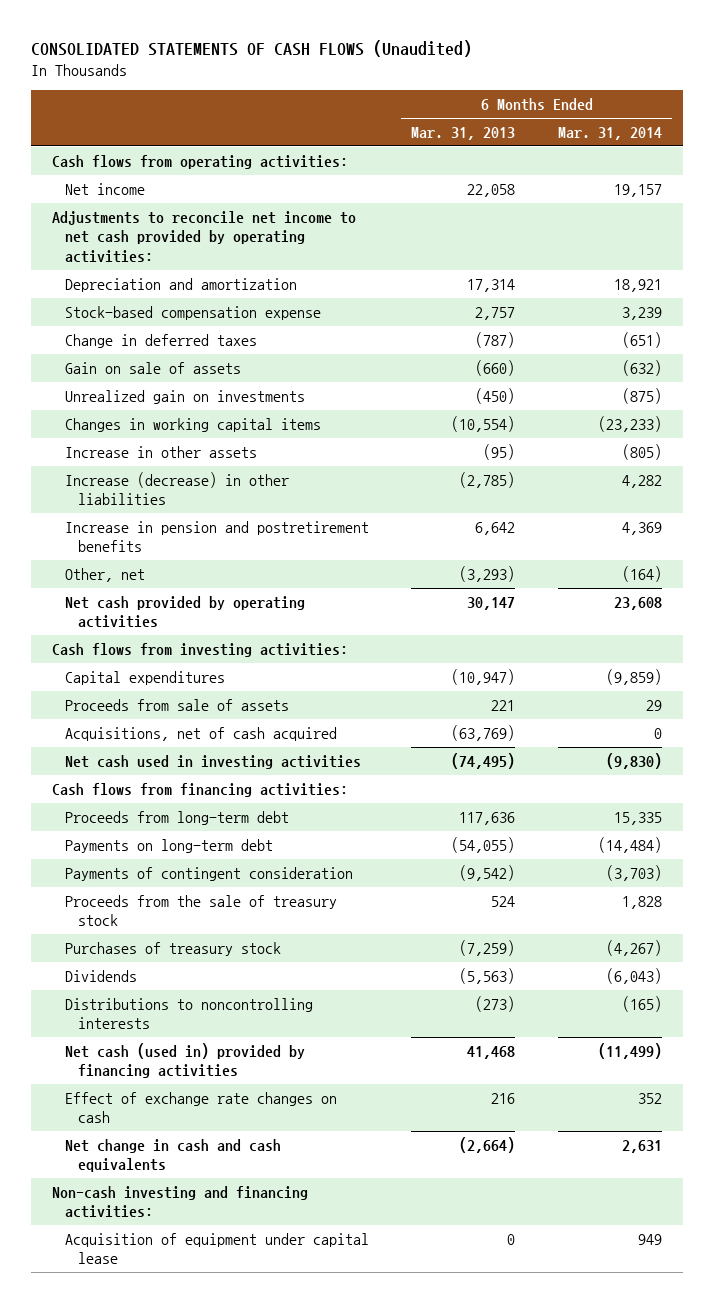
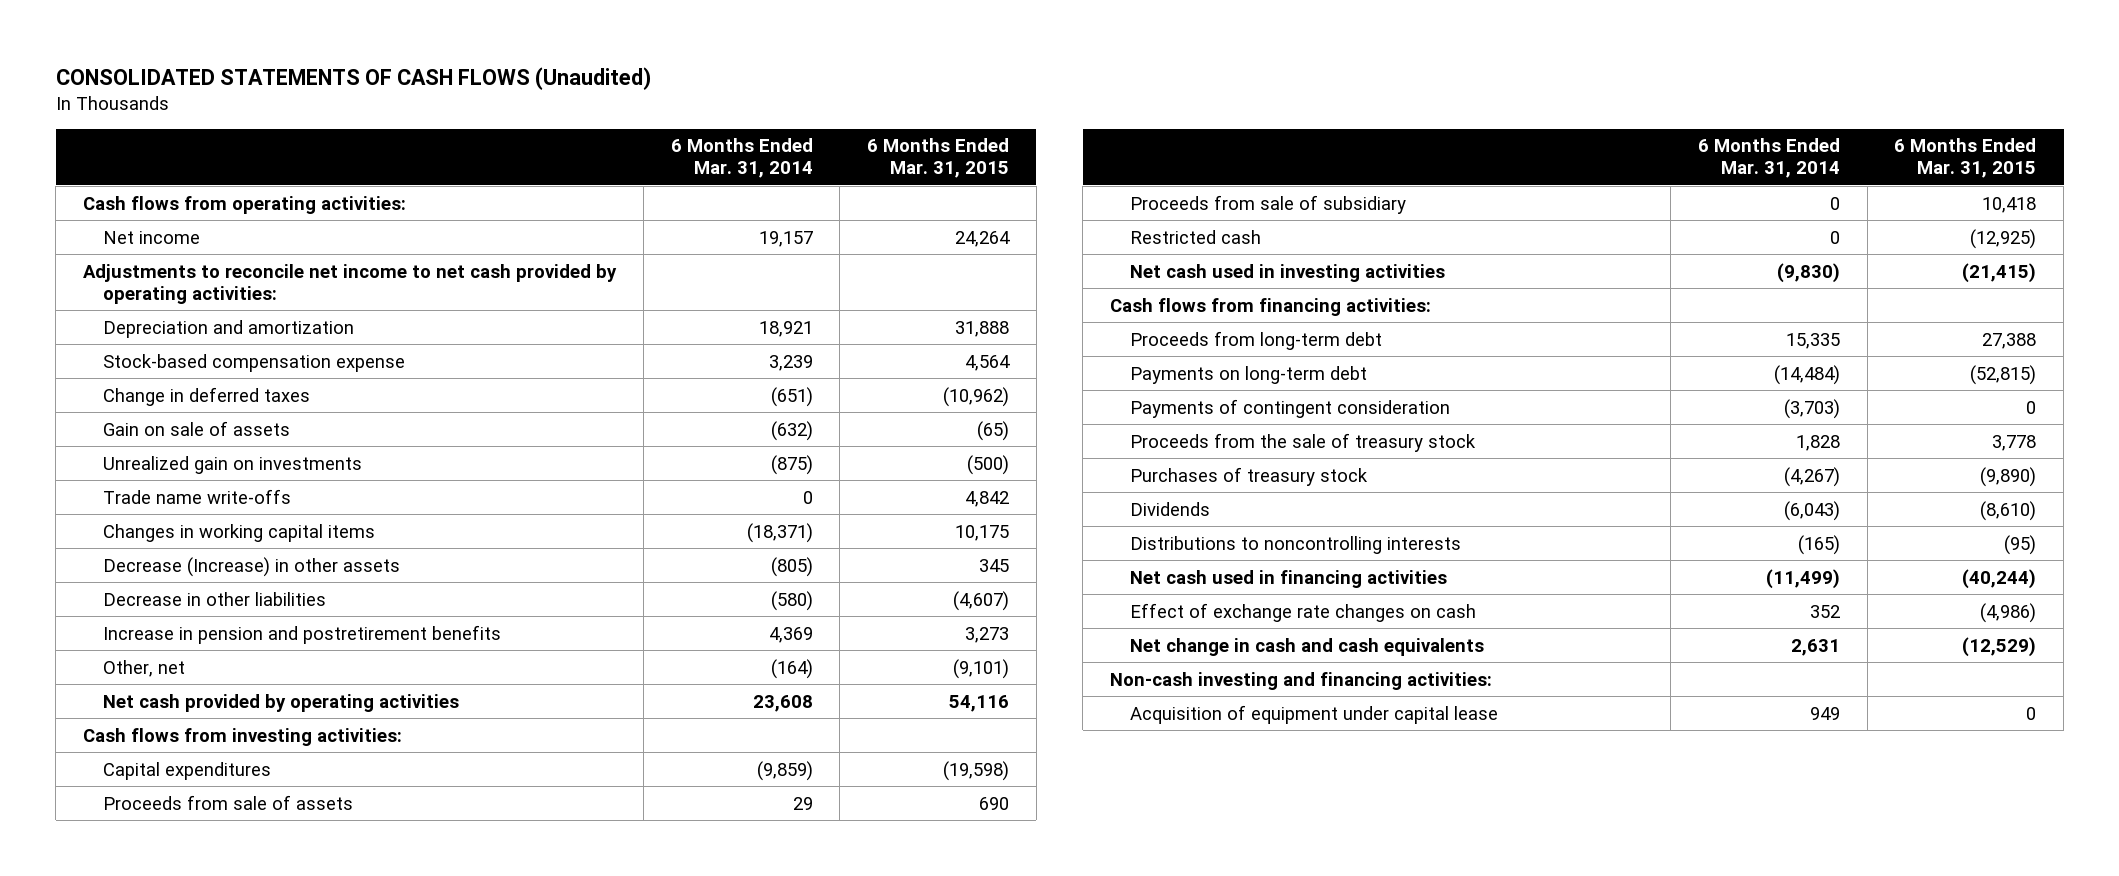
- | 6 Months Ended Mar. 31, 2013 | 6 Months Ended Mar. 31, 2014
+ | 6 Months Ended Mar. 31, 2014 | 6 Months Ended Mar. 31, 2015
- Changes in working capital items | (10,554) | (23,233)
- Increase in other assets | (95) | (805)
- Increase (decrease) in other liabilities | (2,785) | 4,282
+ Trade name write-offs | 0 | 4,842
+ Changes in working capital items | (18,371) | 10,175
+ Decrease (Increase) in other assets | (805) | 345
+ Decrease in other liabilities | (580) | (4,607)
- Acquisitions, net of cash acquired | (63,769) | 0
+ Proceeds from sale of subsidiary | 0 | 10,418
+ Restricted cash | 0 | (12,925)
- Net cash (used in) provided by financing activities | 41,468 | (11,499)
+ Net cash used in financing activities | (11,499) | (40,244)

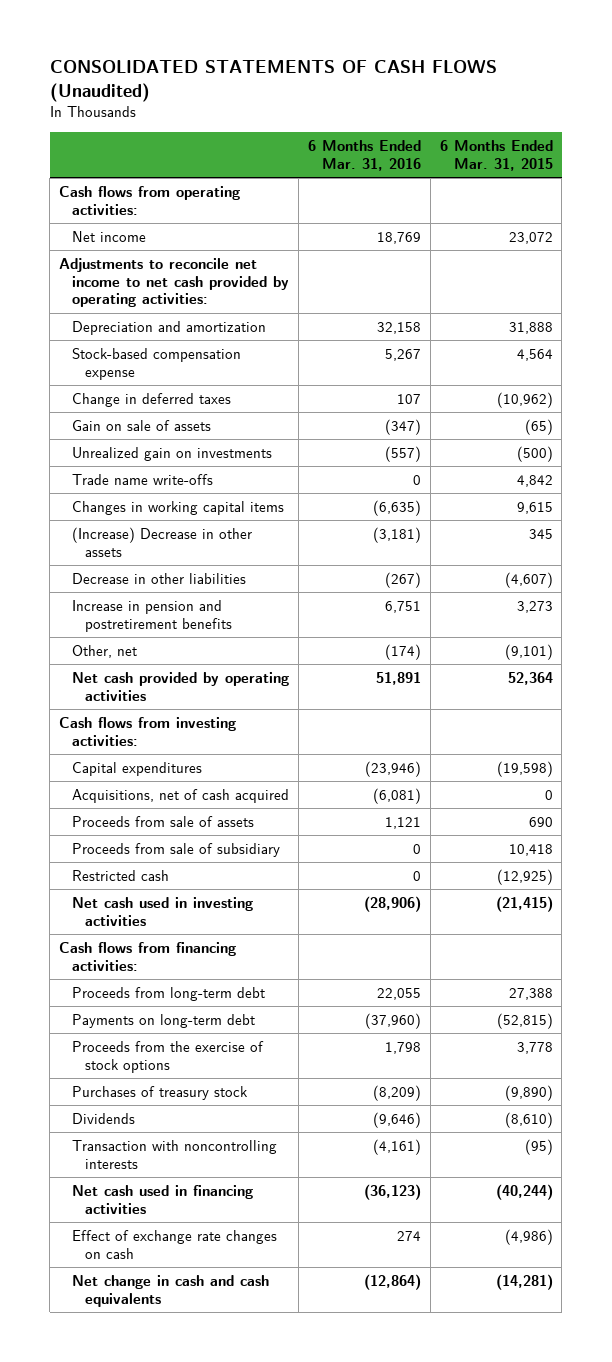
- | 6 Months Ended Mar. 31, 2014 | 6 Months Ended Mar. 31, 2015
+ | 6 Months Ended Mar. 31, 2016 | 6 Months Ended Mar. 31, 2015
- Net income | 19,157 | 24,264
+ Net income | 18,769 | 23,072
- Changes in working capital items | (18,371) | 10,175
- Decrease (Increase) in other assets | (805) | 345
+ Changes in working capital items | (6,635) | 9,615
+ (Increase) Decrease in other assets | (3,181) | 345
- Net cash provided by operating activities | 23,608 | 54,116
+ Net cash provided by operating activities | 51,891 | 52,364
+ Acquisitions, net of cash acquired | (6,081) | 0
- Payments of contingent consideration | (3,703) | 0
- Proceeds from the sale of treasury stock | 1,828 | 3,778
+ Proceeds from the exercise of stock options | 1,798 | 3,778
- Distributions to noncontrolling interests | (165) | (95)
+ Transaction with noncontrolling interests | (4,161) | (95)
- Net change in cash and cash equivalents | 2,631 | (12,529)
- Non-cash investing and financing activities:
- Acquisition of equipment under capital lease | 949 | 0
+ Net change in cash and cash equivalents | (12,864) | (14,281)

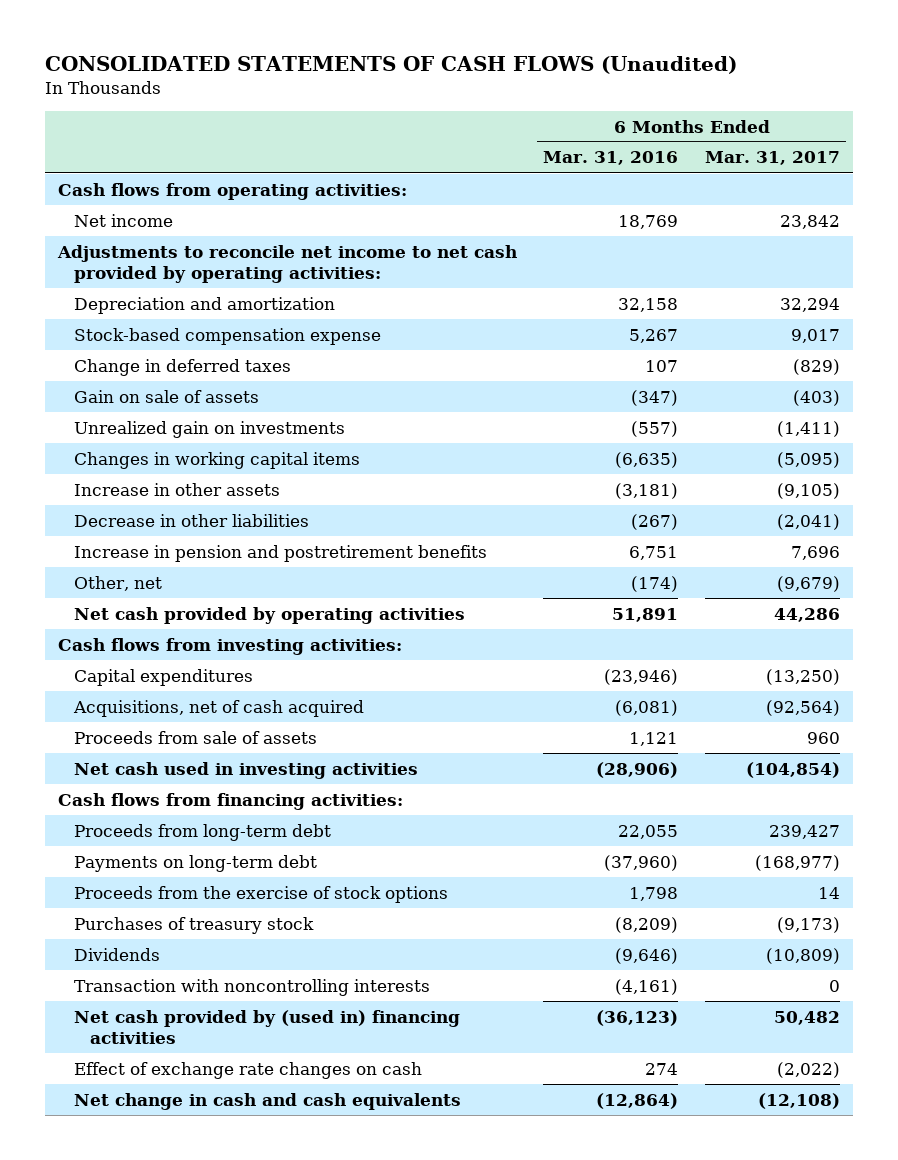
- | 6 Months Ended Mar. 31, 2016 | 6 Months Ended Mar. 31, 2015
+ | 6 Months Ended Mar. 31, 2016 | 6 Months Ended Mar. 31, 2017
- Trade name write-offs | 0 | 4,842
- (Increase) Decrease in other assets | (3,181) | 345
+ Increase in other assets | (3,181) | (9,105)
- Proceeds from sale of subsidiary | 0 | 10,418
- Restricted cash | 0 | (12,925)
- Net cash used in financing activities | (36,123) | (40,244)
+ Net cash provided by (used in) financing activities | (36,123) | 50,482

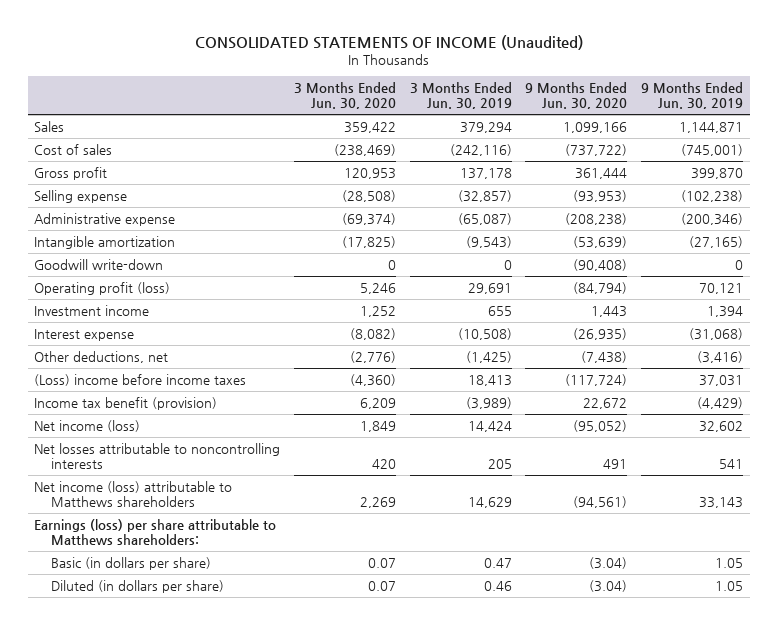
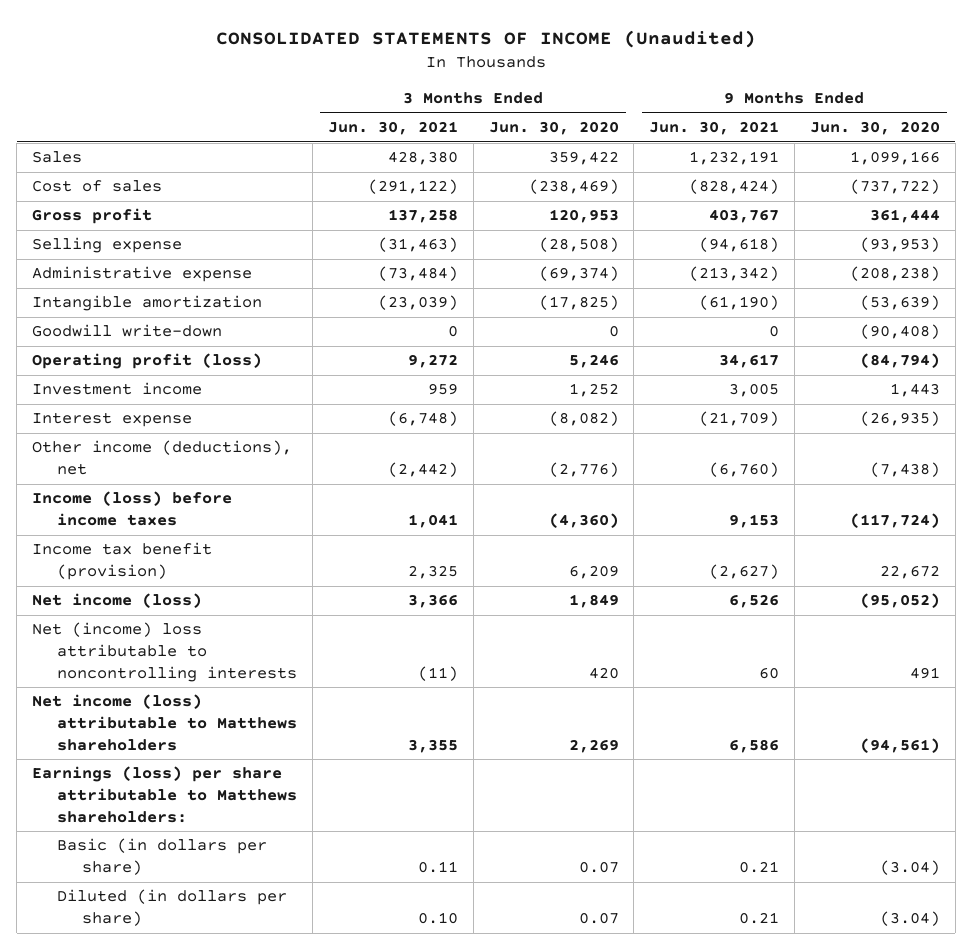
- | 3 Months Ended Jun. 30, 2020 | 3 Months Ended Jun. 30, 2019 | 9 Months Ended Jun. 30, 2020 | 9 Months Ended Jun. 30, 2019
+ | 3 Months Ended Jun. 30, 2021 | 3 Months Ended Jun. 30, 2020 | 9 Months Ended Jun. 30, 2021 | 9 Months Ended Jun. 30, 2020
- Other deductions, net | (2,776) | (1,425) | (7,438) | (3,416)
- (Loss) income before income taxes | (4,360) | 18,413 | (117,724) | 37,031
+ Other income (deductions), net | (2,442) | (2,776) | (6,760) | (7,438)
+ Income (loss) before income taxes | 1,041 | (4,360) | 9,153 | (117,724)
- Net losses attributable to noncontrolling interests | 420 | 205 | 491 | 541
+ Net (income) loss attributable to noncontrolling interests | (11) | 420 | 60 | 491

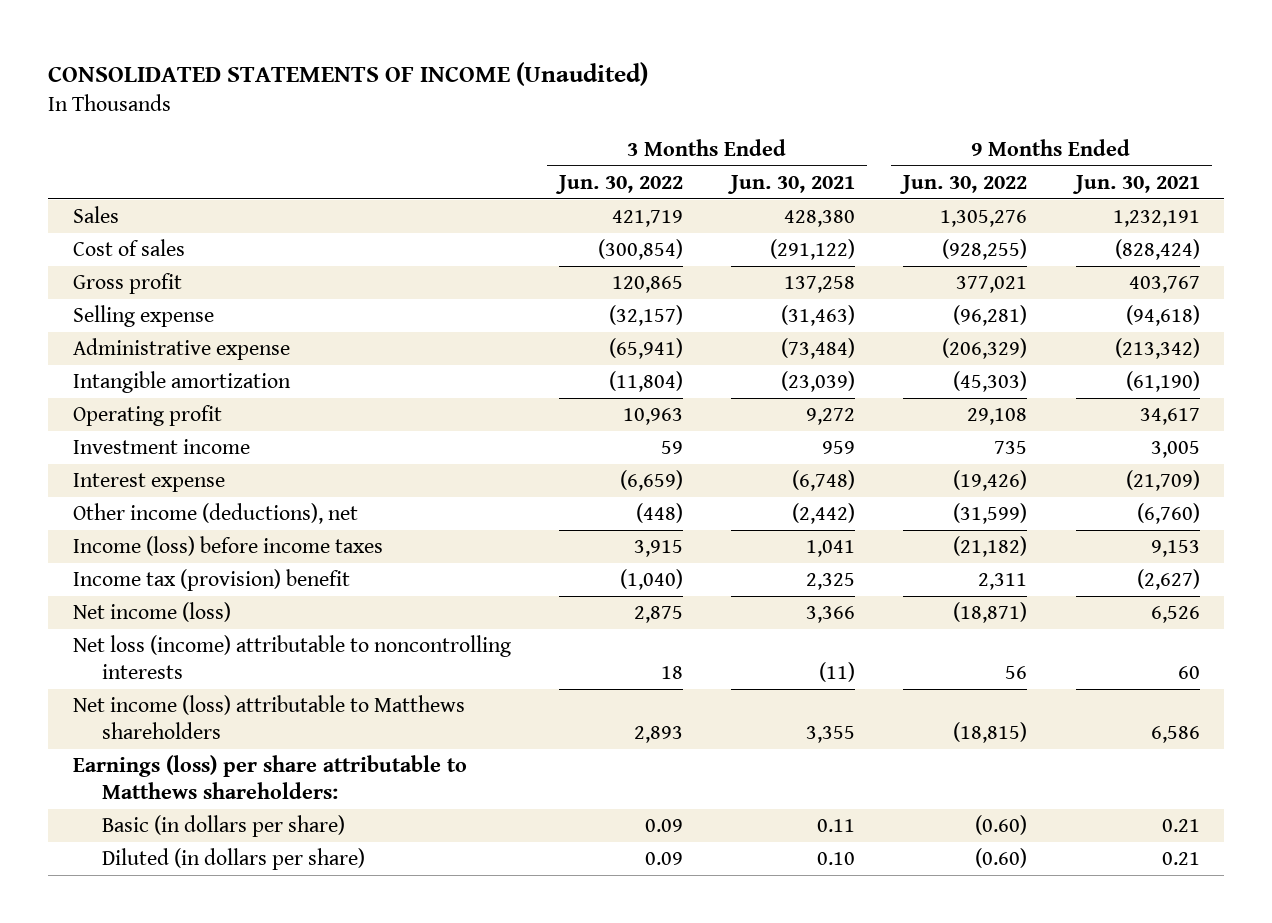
- | 3 Months Ended Jun. 30, 2021 | 3 Months Ended Jun. 30, 2020 | 9 Months Ended Jun. 30, 2021 | 9 Months Ended Jun. 30, 2020
+ | 3 Months Ended Jun. 30, 2022 | 3 Months Ended Jun. 30, 2021 | 9 Months Ended Jun. 30, 2022 | 9 Months Ended Jun. 30, 2021
- Goodwill write-down | 0 | 0 | 0 | (90,408)
- Operating profit (loss) | 9,272 | 5,246 | 34,617 | (84,794)
+ Operating profit | 10,963 | 9,272 | 29,108 | 34,617
- Income tax benefit (provision) | 2,325 | 6,209 | (2,627) | 22,672
+ Income tax (provision) benefit | (1,040) | 2,325 | 2,311 | (2,627)
- Net (income) loss attributable to noncontrolling interests | (11) | 420 | 60 | 491
+ Net loss (income) attributable to noncontrolling interests | 18 | (11) | 56 | 60

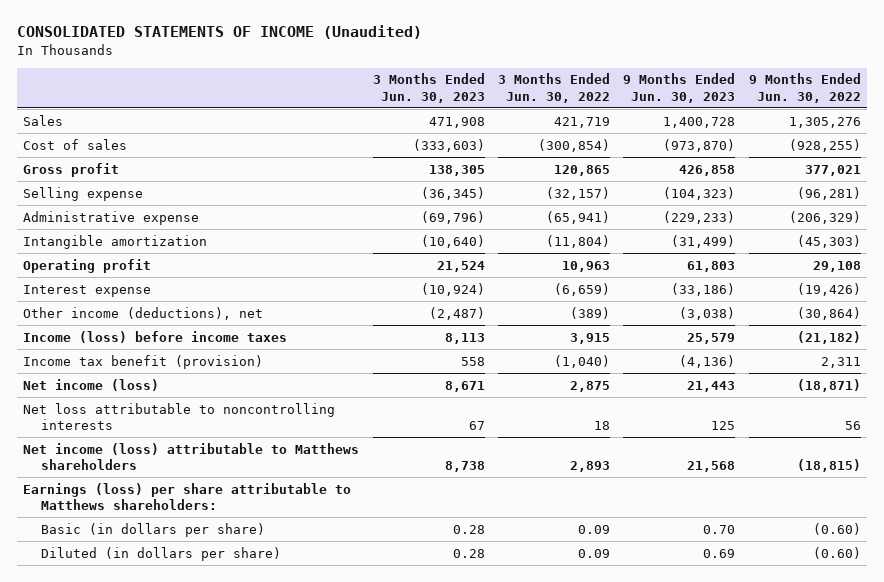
- | 3 Months Ended Jun. 30, 2022 | 3 Months Ended Jun. 30, 2021 | 9 Months Ended Jun. 30, 2022 | 9 Months Ended Jun. 30, 2021
+ | 3 Months Ended Jun. 30, 2023 | 3 Months Ended Jun. 30, 2022 | 9 Months Ended Jun. 30, 2023 | 9 Months Ended Jun. 30, 2022
- Investment income | 59 | 959 | 735 | 3,005
- Other income (deductions), net | (448) | (2,442) | (31,599) | (6,760)
+ Other income (deductions), net | (2,487) | (389) | (3,038) | (30,864)
- Income tax (provision) benefit | (1,040) | 2,325 | 2,311 | (2,627)
+ Income tax benefit (provision) | 558 | (1,040) | (4,136) | 2,311
- Net loss (income) attributable to noncontrolling interests | 18 | (11) | 56 | 60
+ Net loss attributable to noncontrolling interests | 67 | 18 | 125 | 56

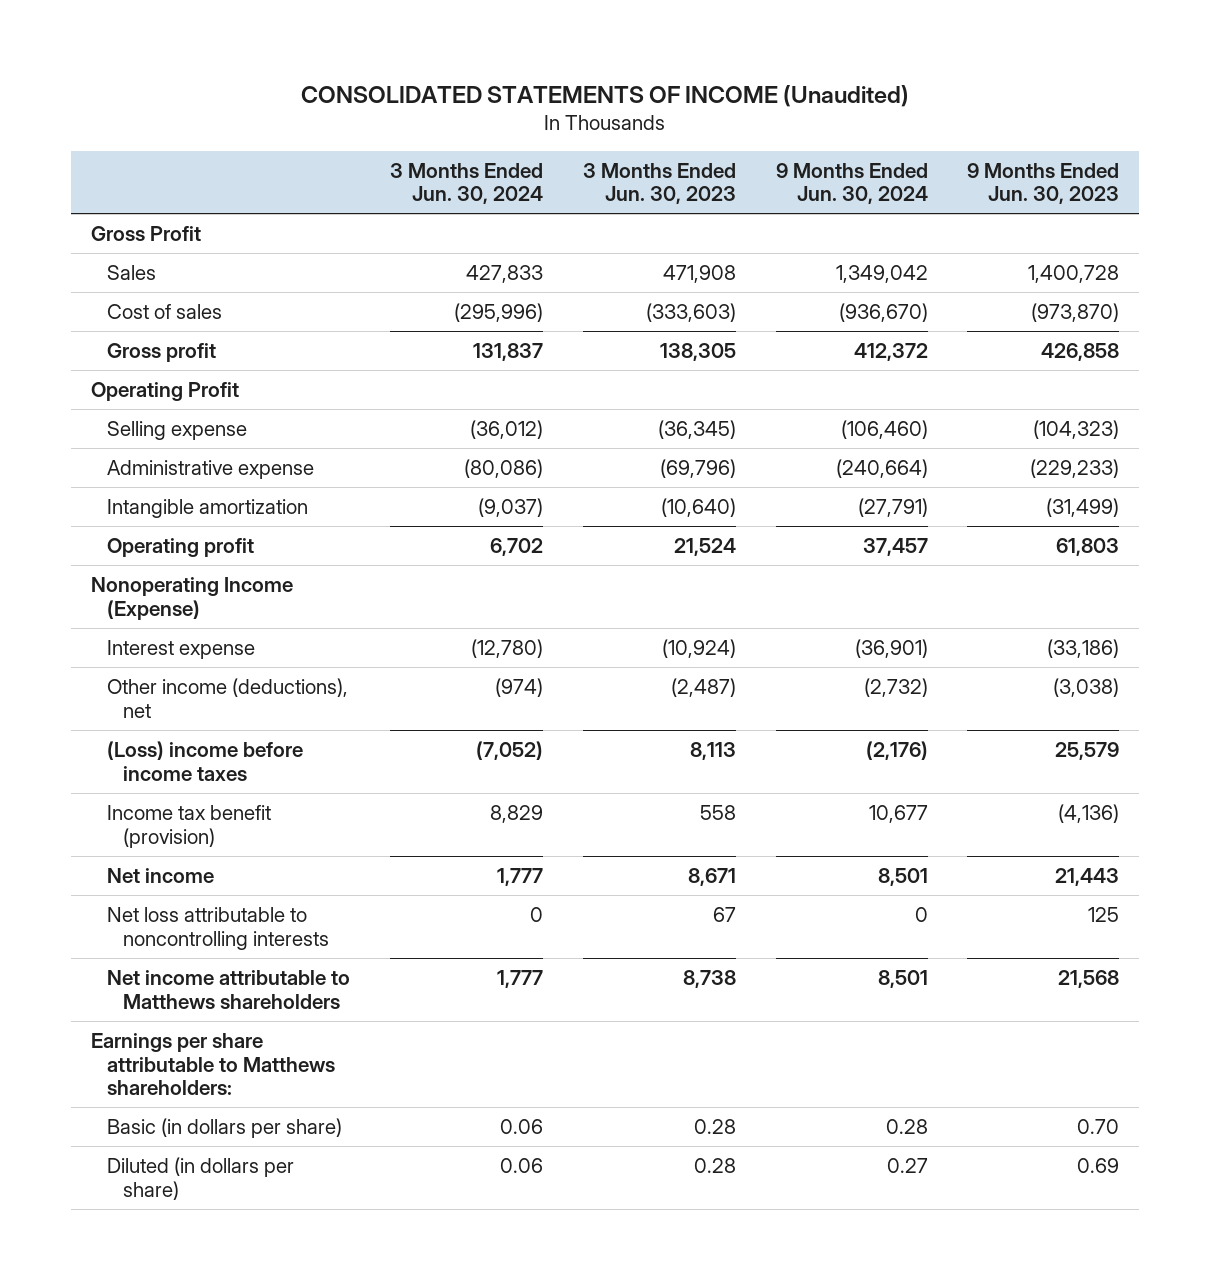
- | 3 Months Ended Jun. 30, 2023 | 3 Months Ended Jun. 30, 2022 | 9 Months Ended Jun. 30, 2023 | 9 Months Ended Jun. 30, 2022
+ | 3 Months Ended Jun. 30, 2024 | 3 Months Ended Jun. 30, 2023 | 9 Months Ended Jun. 30, 2024 | 9 Months Ended Jun. 30, 2023
+ Gross Profit
+ Operating Profit
+ Nonoperating Income (Expense)
- Income (loss) before income taxes | 8,113 | 3,915 | 25,579 | (21,182)
+ (Loss) income before income taxes | (7,052) | 8,113 | (2,176) | 25,579
- Net income (loss) | 8,671 | 2,875 | 21,443 | (18,871)
+ Net income | 1,777 | 8,671 | 8,501 | 21,443
- Net income (loss) attributable to Matthews shareholders | 8,738 | 2,893 | 21,568 | (18,815)
- Earnings (loss) per share attributable to Matthews shareholders:
+ Net income attributable to Matthews shareholders | 1,777 | 8,738 | 8,501 | 21,568
+ Earnings per share attributable to Matthews shareholders:

